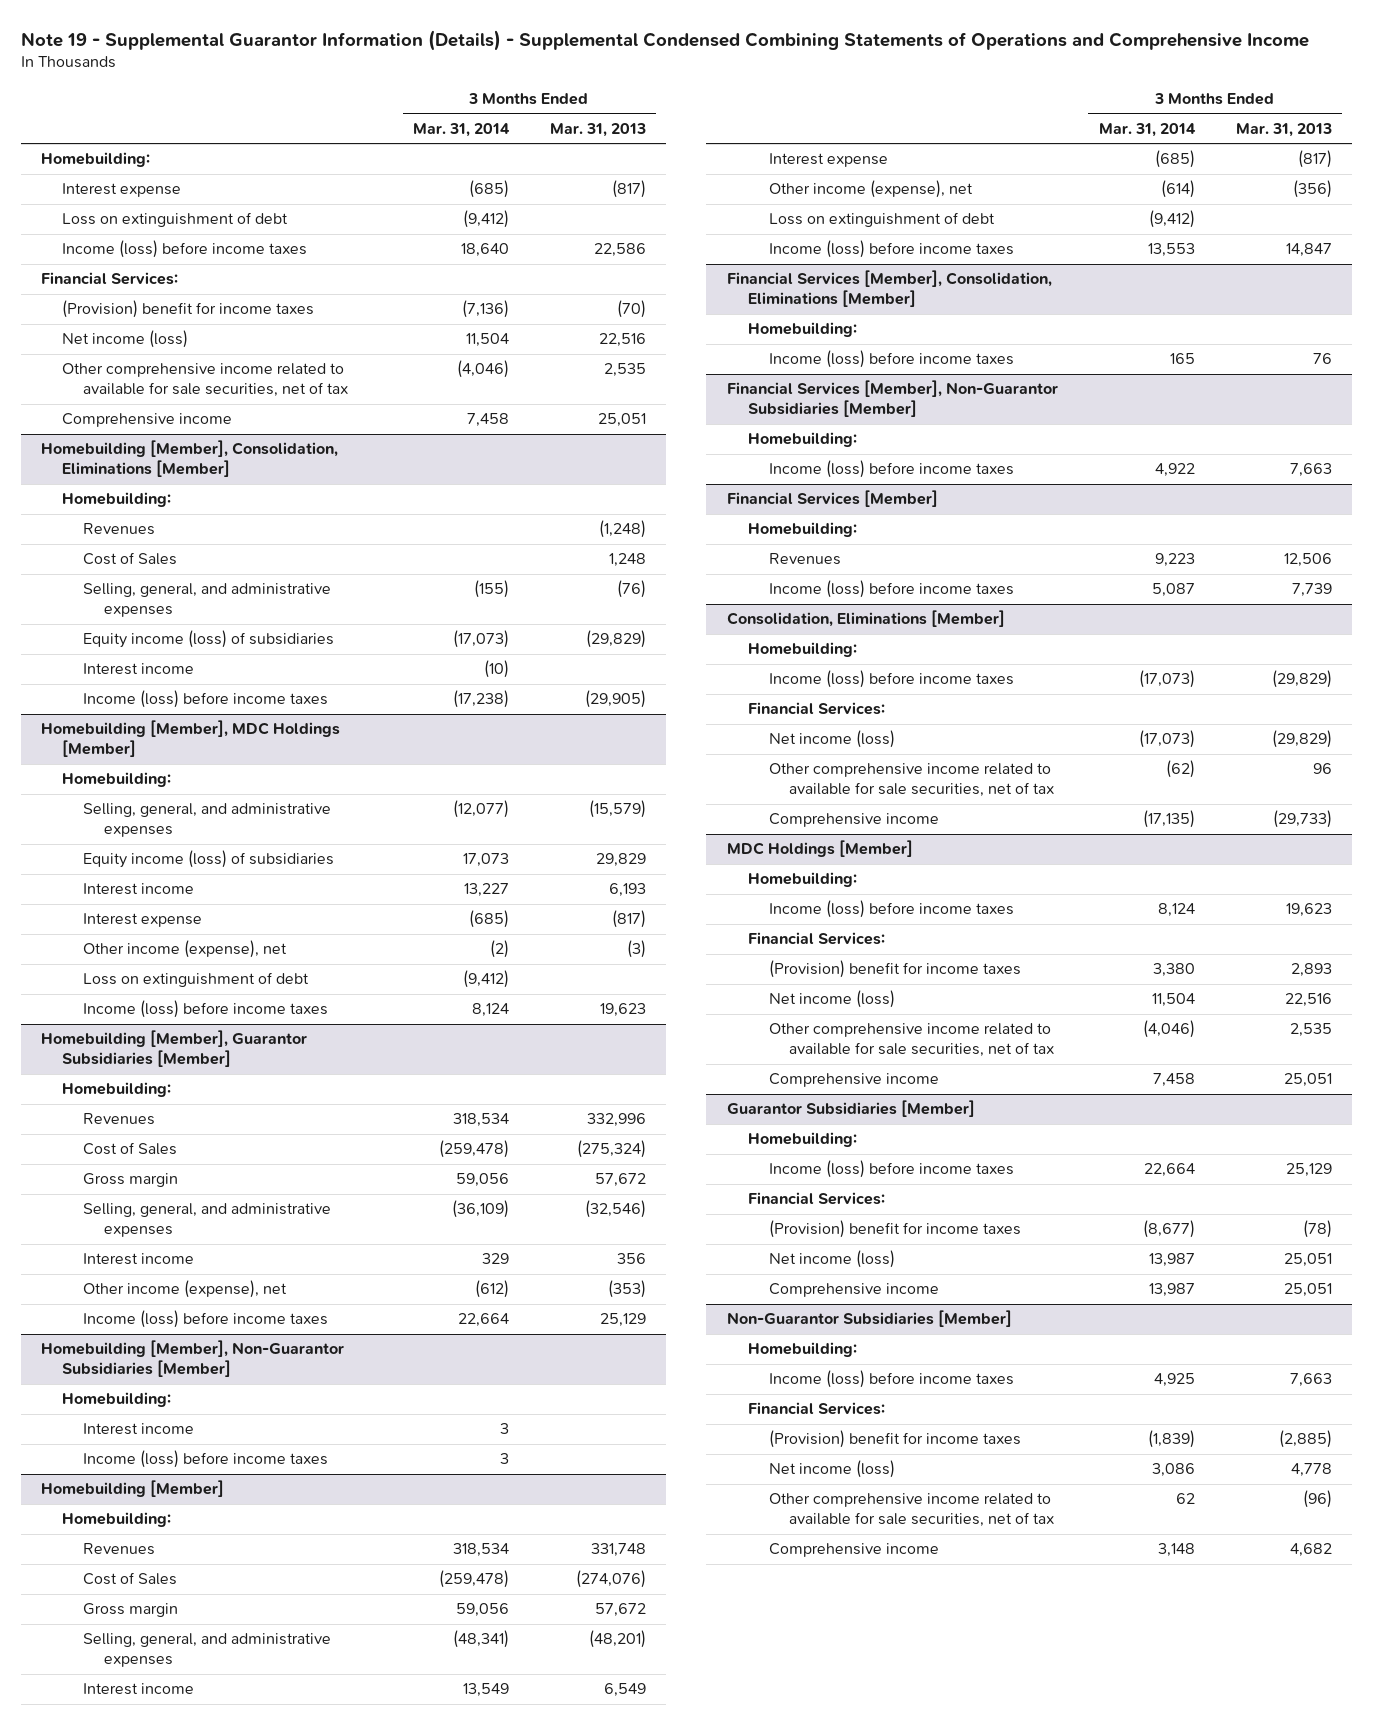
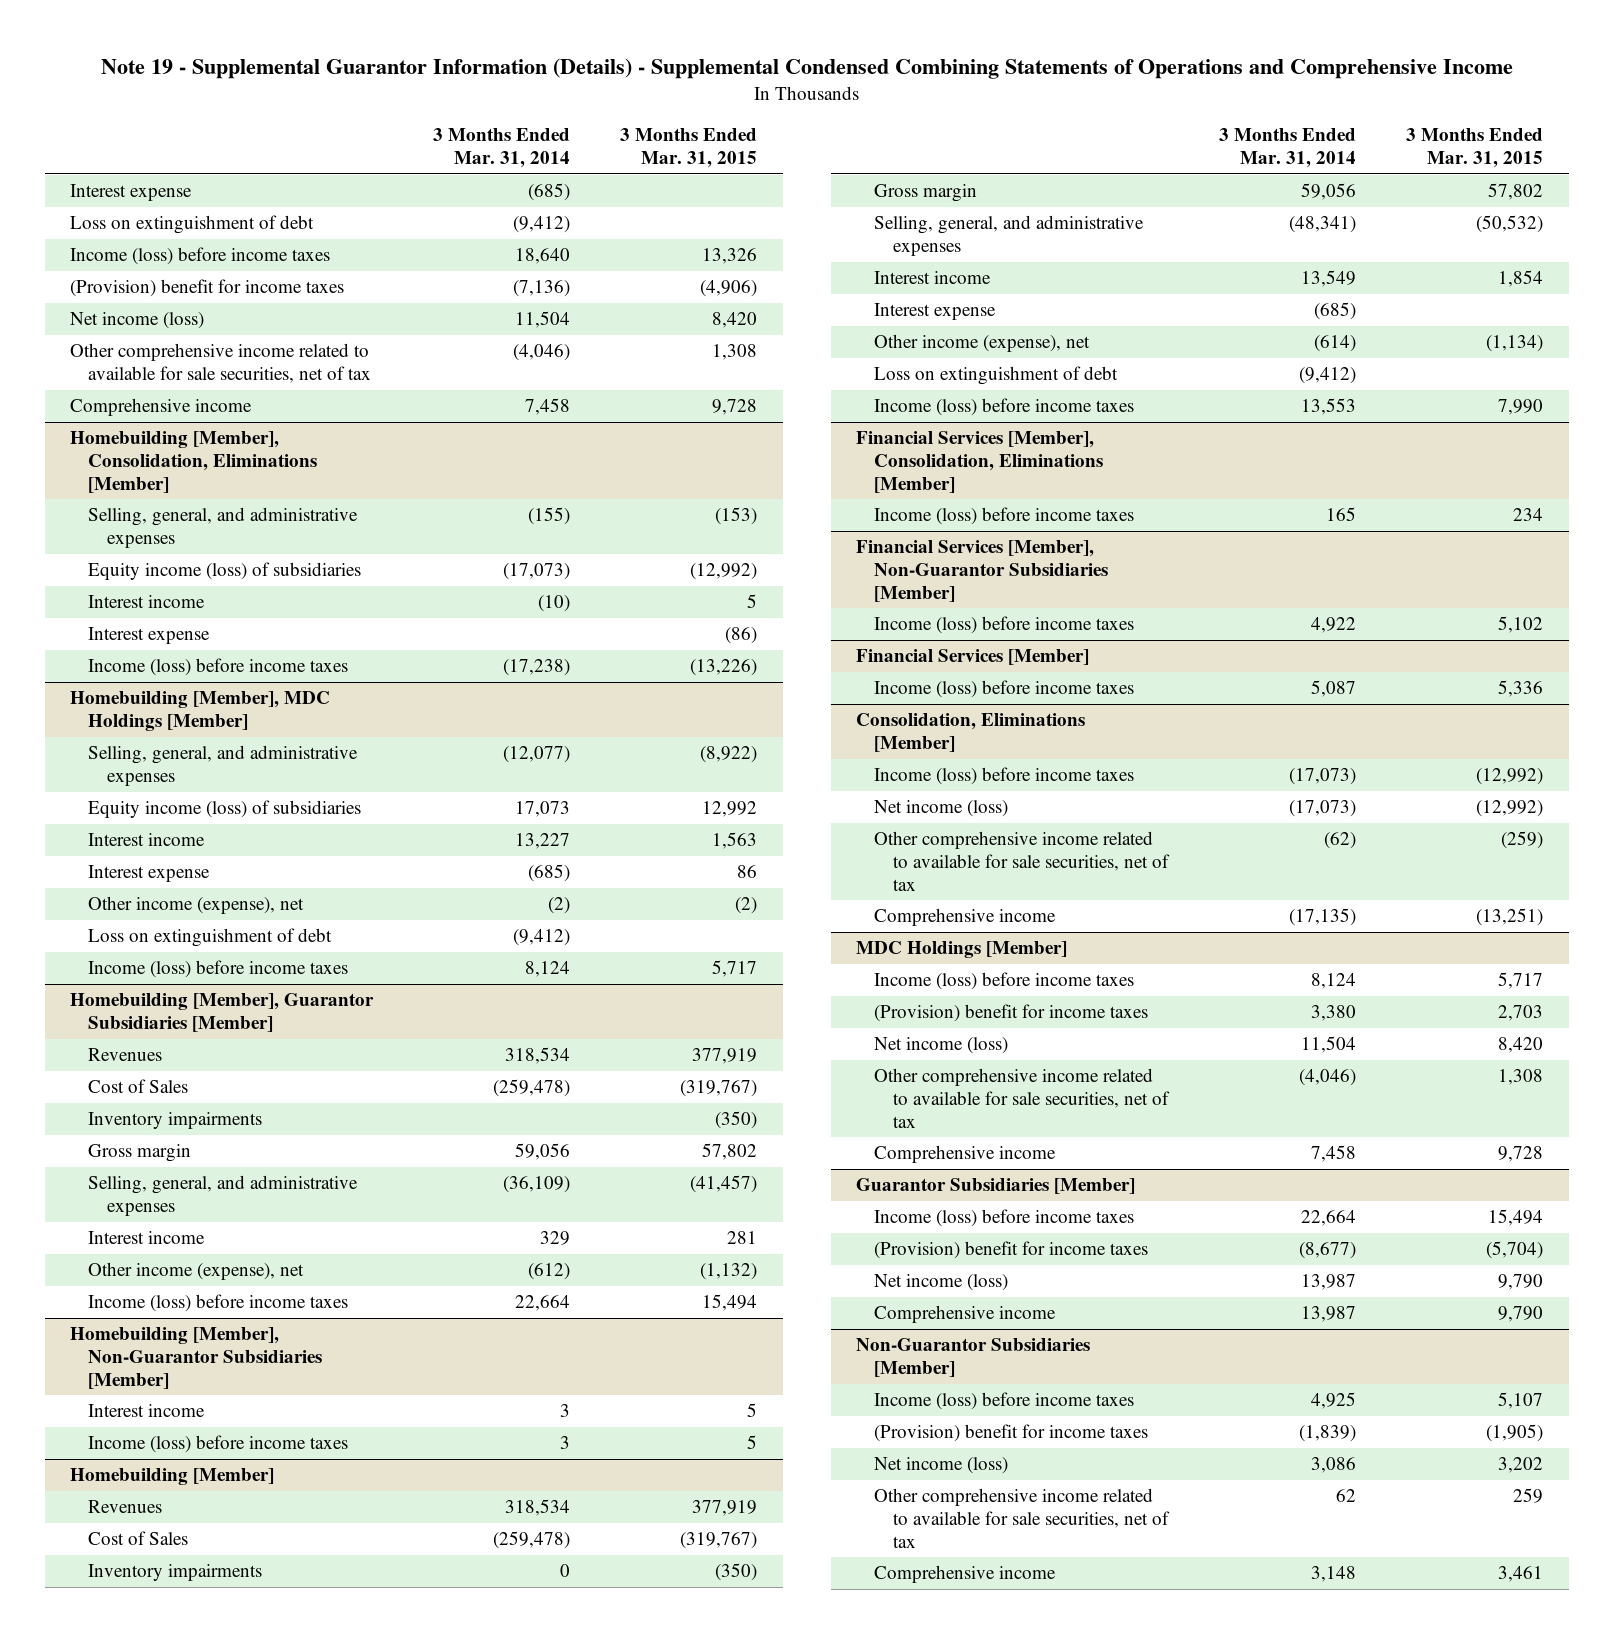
- | 3 Months Ended Mar. 31, 2014 | 3 Months Ended Mar. 31, 2013
+ | 3 Months Ended Mar. 31, 2014 | 3 Months Ended Mar. 31, 2015
- Homebuilding:
- Financial Services:
@ Homebuilding [Member], Consolidation, Eliminations [Member]
- Homebuilding:
- Revenues | | (1,248)
- Cost of Sales | | 1,248
+ Interest expense | | (86)
@ Homebuilding [Member], MDC Holdings [Member]
- Homebuilding:
@ Homebuilding [Member], Guarantor Subsidiaries [Member]
- Homebuilding:
+ Inventory impairments | | (350)
@ Homebuilding [Member], Non-Guarantor Subsidiaries [Member]
- Homebuilding:
@ Homebuilding [Member]
- Homebuilding:
+ Inventory impairments | 0 | (350)
@ Financial Services [Member], Consolidation, Eliminations [Member]
- Homebuilding:
@ Financial Services [Member], Non-Guarantor Subsidiaries [Member]
- Homebuilding:
@ Financial Services [Member]
- Homebuilding:
- Revenues | 9,223 | 12,506
@ Consolidation, Eliminations [Member]
- Homebuilding:
- Financial Services:
@ MDC Holdings [Member]
- Homebuilding:
- Financial Services:
@ Guarantor Subsidiaries [Member]
- Homebuilding:
- Financial Services:
@ Non-Guarantor Subsidiaries [Member]
- Homebuilding:
- Financial Services:

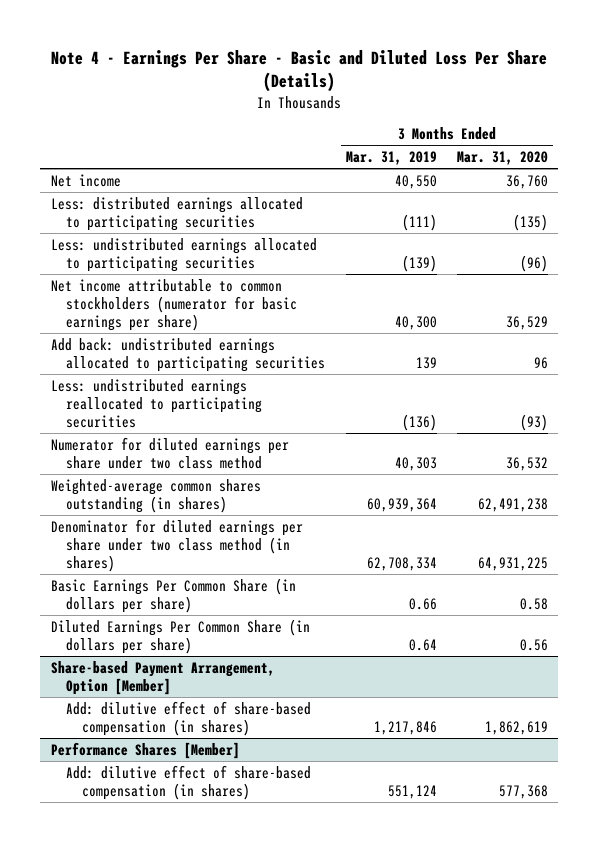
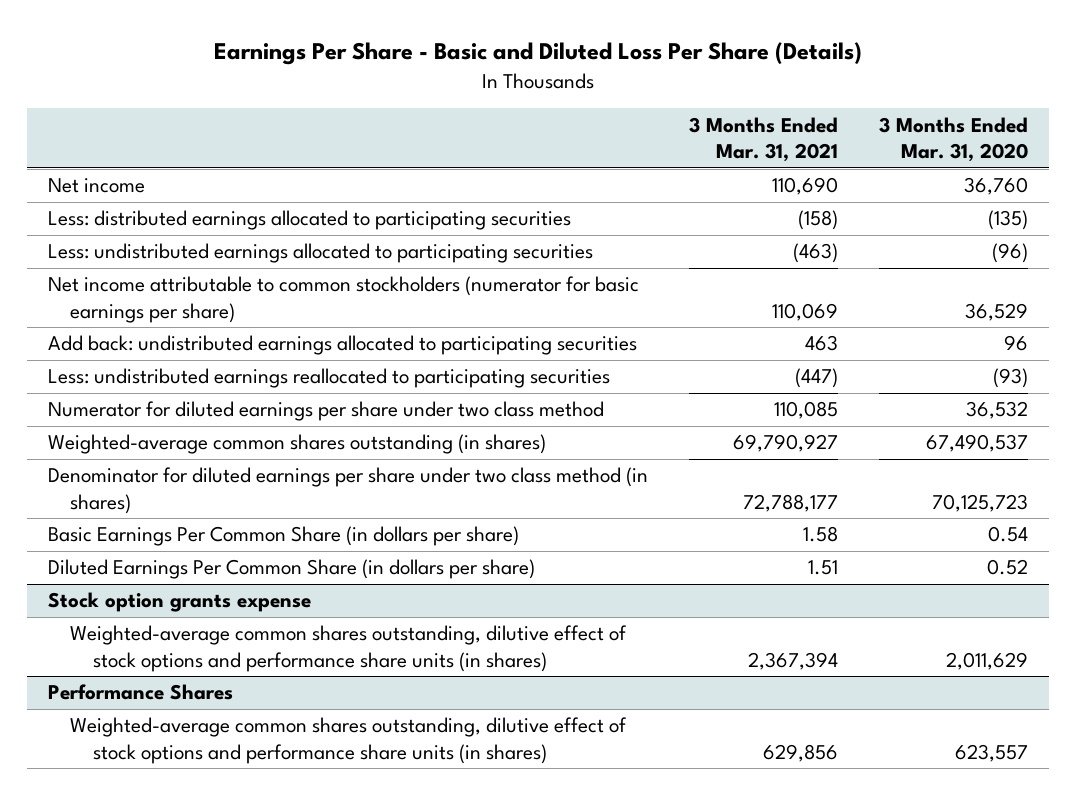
- Note 4 - Earnings Per Share - Basic and Diluted Loss Per Share (Details)
+ Earnings Per Share - Basic and Diluted Loss Per Share (Details)
- | 3 Months Ended Mar. 31, 2019 | 3 Months Ended Mar. 31, 2020
+ | 3 Months Ended Mar. 31, 2021 | 3 Months Ended Mar. 31, 2020
- Weighted-average common shares outstanding (in shares) | 60,939,364 | 62,491,238
- Denominator for diluted earnings per share under two class method (in shares) | 62,708,334 | 64,931,225
- Basic Earnings Per Common Share (in dollars per share) | 0.66 | 0.58
- Diluted Earnings Per Common Share (in dollars per share) | 0.64 | 0.56
- Share-based Payment Arrangement, Option [Member]
- Add: dilutive effect of share-based compensation (in shares) | 1,217,846 | 1,862,619
- Performance Shares [Member]
- Add: dilutive effect of share-based compensation (in shares) | 551,124 | 577,368
+ Weighted-average common shares outstanding (in shares) | 69,790,927 | 67,490,537
+ Denominator for diluted earnings per share under two class method (in shares) | 72,788,177 | 70,125,723
+ Basic Earnings Per Common Share (in dollars per share) | 1.58 | 0.54
+ Diluted Earnings Per Common Share (in dollars per share) | 1.51 | 0.52
+ Stock option grants expense
+ Weighted-average common shares outstanding, dilutive effect of stock options and performance share units (in shares) | 2,367,394 | 2,011,629
+ Performance Shares
+ Weighted-average common shares outstanding, dilutive effect of stock options and performance share units (in shares) | 629,856 | 623,557

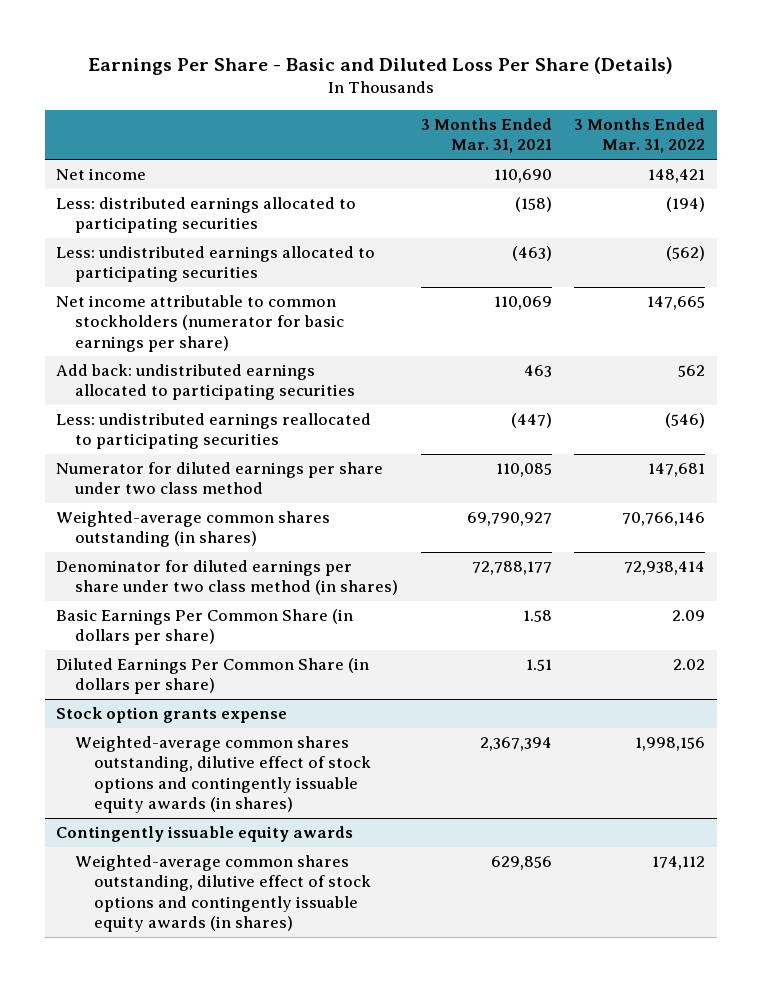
- | 3 Months Ended Mar. 31, 2021 | 3 Months Ended Mar. 31, 2020
+ | 3 Months Ended Mar. 31, 2021 | 3 Months Ended Mar. 31, 2022
@ Stock option grants expense
- Weighted-average common shares outstanding, dilutive effect of stock options and performance share units (in shares) | 2,367,394 | 2,011,629
- Performance Shares
- Weighted-average common shares outstanding, dilutive effect of stock options and performance share units (in shares) | 629,856 | 623,557
@ Stock option grants expense
+ Weighted-average common shares outstanding, dilutive effect of stock options and contingently issuable equity awards (in shares) | 2,367,394 | 1,998,156
+ Contingently issuable equity awards
+ Weighted-average common shares outstanding, dilutive effect of stock options and contingently issuable equity awards (in shares) | 629,856 | 174,112

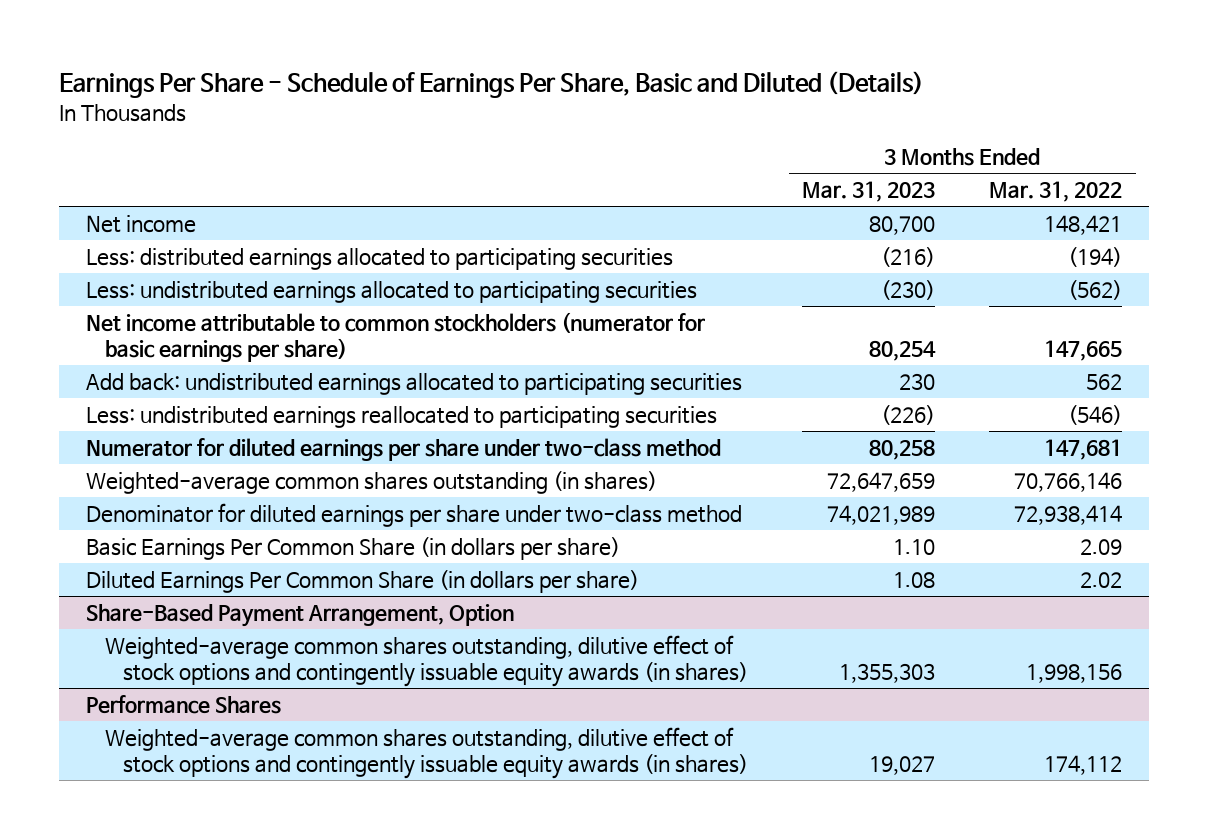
- Earnings Per Share - Basic and Diluted Loss Per Share (Details)
+ Earnings Per Share - Schedule of Earnings Per Share, Basic and Diluted (Details)
- | 3 Months Ended Mar. 31, 2021 | 3 Months Ended Mar. 31, 2022
+ | 3 Months Ended Mar. 31, 2023 | 3 Months Ended Mar. 31, 2022
- Numerator for diluted earnings per share under two class method | 110,085 | 147,681
+ Numerator for diluted earnings per share under two-class method | 80,258 | 147,681
- Denominator for diluted earnings per share under two class method (in shares) | 72,788,177 | 72,938,414
+ Denominator for diluted earnings per share under two-class method | 74,021,989 | 72,938,414
- Stock option grants expense
+ Share-Based Payment Arrangement, Option
- Contingently issuable equity awards
+ Performance Shares

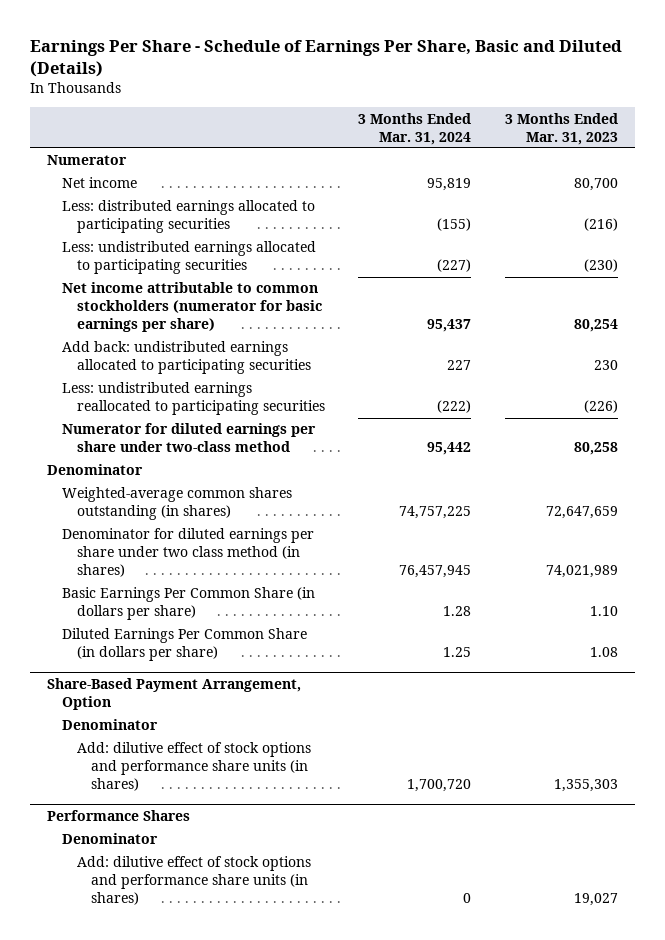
- | 3 Months Ended Mar. 31, 2023 | 3 Months Ended Mar. 31, 2022
+ | 3 Months Ended Mar. 31, 2024 | 3 Months Ended Mar. 31, 2023
+ Numerator
+ Denominator
- Denominator for diluted earnings per share under two-class method | 74,021,989 | 72,938,414
+ Denominator for diluted earnings per share under two class method (in shares) | 76,457,945 | 74,021,989
@ Share-Based Payment Arrangement, Option
- Weighted-average common shares outstanding, dilutive effect of stock options and contingently issuable equity awards (in shares) | 1,355,303 | 1,998,156
+ Denominator
+ Add: dilutive effect of stock options and performance share units (in shares) | 1,700,720 | 1,355,303
@ Performance Shares
- Weighted-average common shares outstanding, dilutive effect of stock options and contingently issuable equity awards (in shares) | 19,027 | 174,112
+ Denominator
+ Add: dilutive effect of stock options and performance share units (in shares) | 0 | 19,027

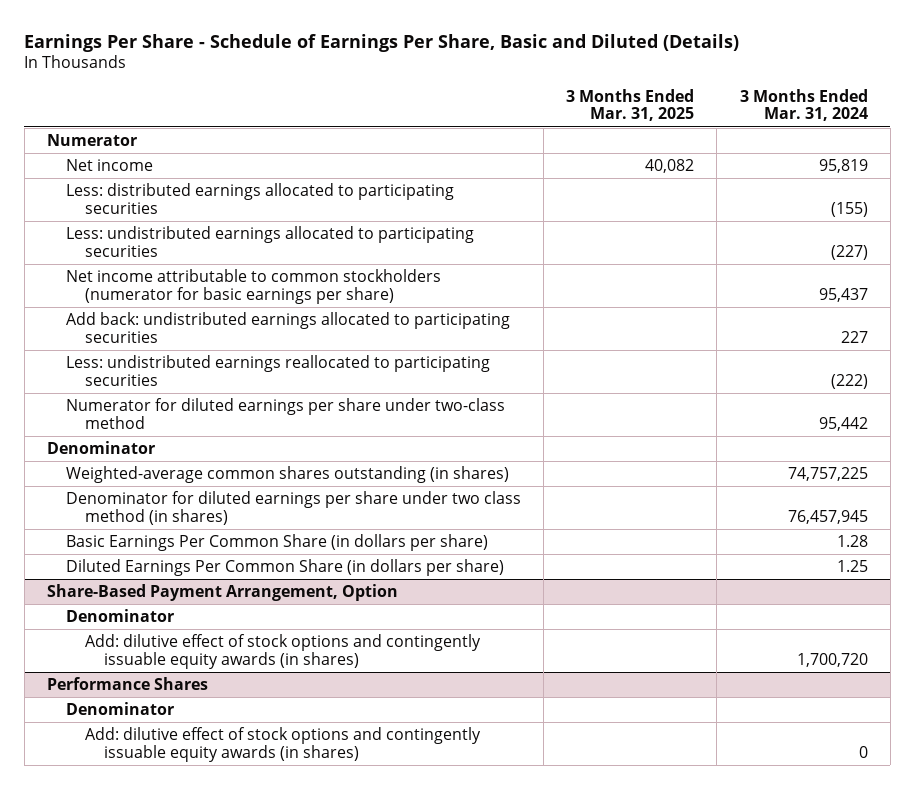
- | 3 Months Ended Mar. 31, 2024 | 3 Months Ended Mar. 31, 2023
+ | 3 Months Ended Mar. 31, 2025 | 3 Months Ended Mar. 31, 2024
@ Share-Based Payment Arrangement, Option
- Add: dilutive effect of stock options and performance share units (in shares) | 1,700,720 | 1,355,303
+ Add: dilutive effect of stock options and contingently issuable equity awards (in shares) | | 1,700,720
@ Performance Shares
- Add: dilutive effect of stock options and performance share units (in shares) | 0 | 19,027
+ Add: dilutive effect of stock options and contingently issuable equity awards (in shares) | | 0

